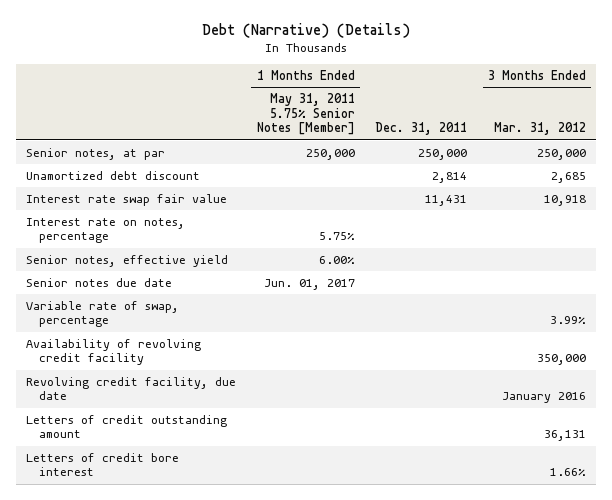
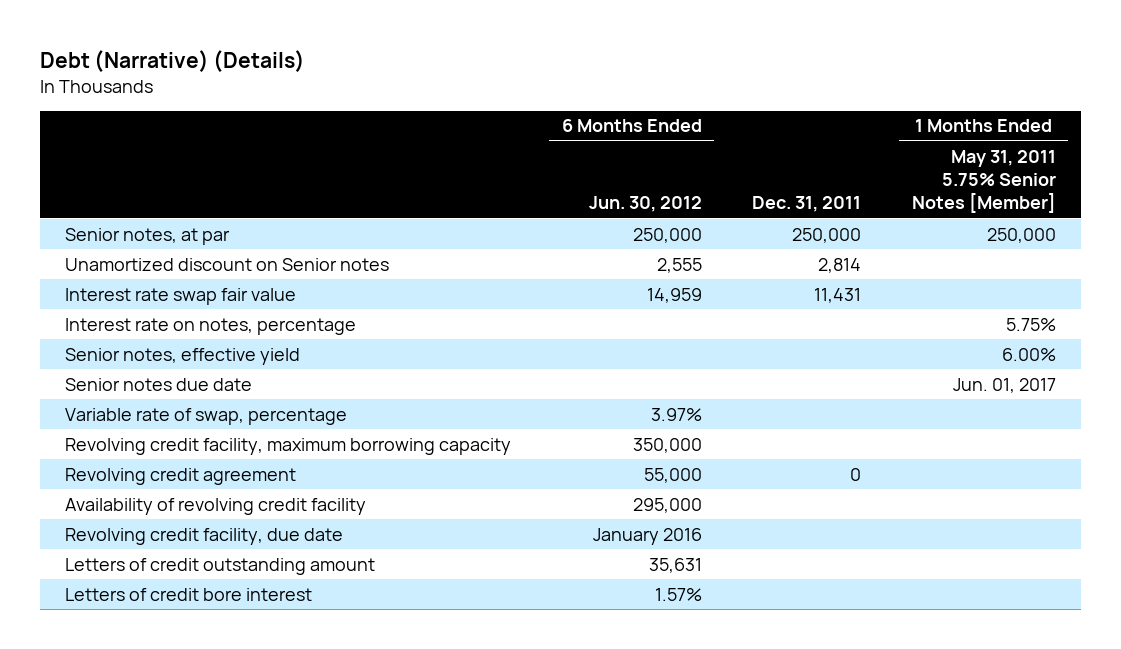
- | 1 Months Ended May 31, 2011 5.75% Senior Notes [Member] | Dec. 31, 2011 | 3 Months Ended Mar. 31, 2012
+ | 6 Months Ended Jun. 30, 2012 | Dec. 31, 2011 | 1 Months Ended May 31, 2011 5.75% Senior Notes [Member]
- Unamortized debt discount | | 2,814 | 2,685
+ Unamortized discount on Senior notes | 2,555 | 2,814 |
+ Revolving credit facility, maximum borrowing capacity | 350,000 | |
+ Revolving credit agreement | 55,000 | 0 |

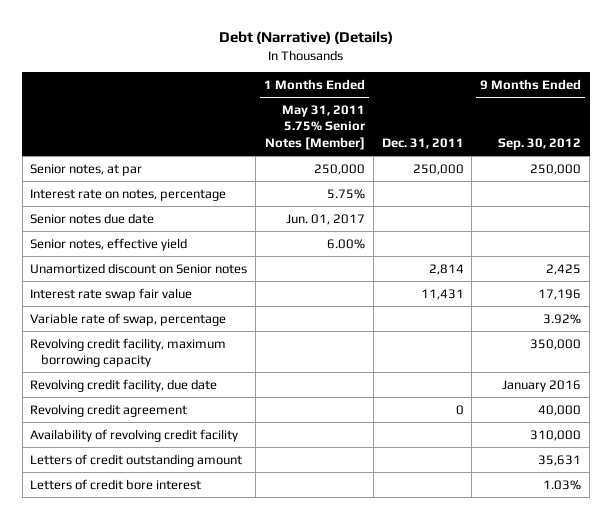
- | 6 Months Ended Jun. 30, 2012 | Dec. 31, 2011 | 1 Months Ended May 31, 2011 5.75% Senior Notes [Member]
+ | 1 Months Ended May 31, 2011 5.75% Senior Notes [Member] | Dec. 31, 2011 | 9 Months Ended Sep. 30, 2012
moved down: Senior notes, effective yield | 6.00% | |
moved down: Unamortized discount on Senior notes | | 2,814 | 2,425
moved down: Interest rate swap fair value | | 11,431 | 17,196
moved up: Revolving credit facility, due date | | | January 2016

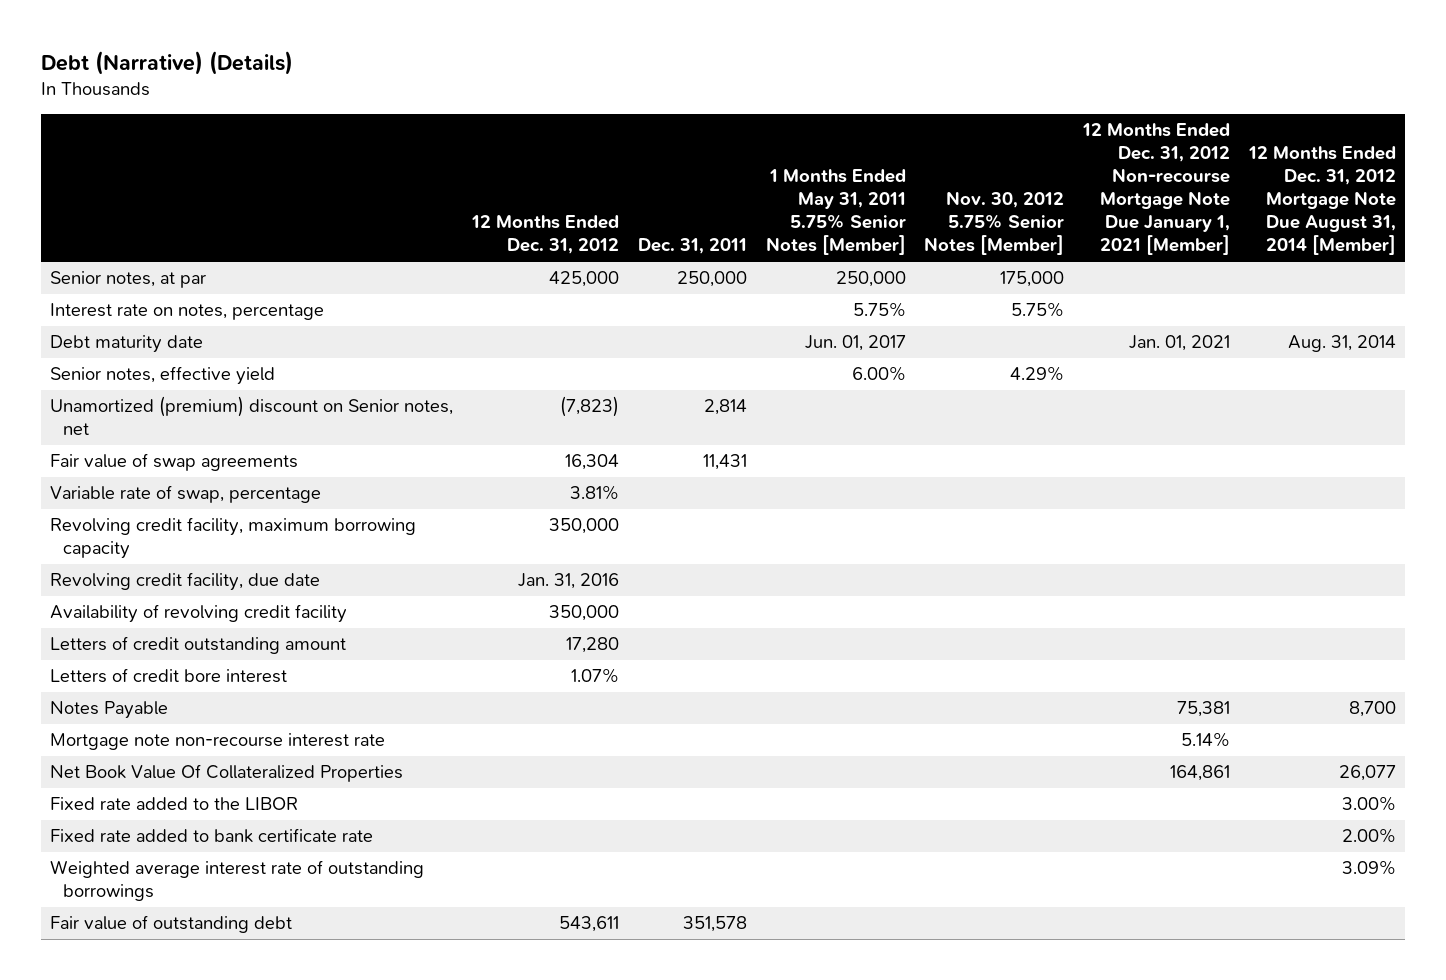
- | 1 Months Ended May 31, 2011 5.75% Senior Notes [Member] | Dec. 31, 2011 | 9 Months Ended Sep. 30, 2012
+ | 12 Months Ended Dec. 31, 2012 | Dec. 31, 2011 | 1 Months Ended May 31, 2011 5.75% Senior Notes [Member] | Nov. 30, 2012 5.75% Senior Notes [Member] | 12 Months Ended Dec. 31, 2012 Non-recourse Mortgage Note Due January 1, 2021 [Member] | 12 Months Ended Dec. 31, 2012 Mortgage Note Due August 31, 2014 [Member]
- Senior notes due date | Jun. 01, 2017 | |
+ Debt maturity date | | | Jun. 01, 2017 | | Jan. 01, 2021 | Aug. 31, 2014
- Unamortized discount on Senior notes | | 2,814 | 2,425
- Interest rate swap fair value | | 11,431 | 17,196
+ Unamortized (premium) discount on Senior notes, net | (7,823) | 2,814 | | | |
+ Fair value of swap agreements | 16,304 | 11,431 | | | |
- Revolving credit agreement | | 0 | 40,000
+ Notes Payable | | | | | 75,381 | 8,700
+ Mortgage note non-recourse interest rate | | | | | 5.14% |
+ Net Book Value Of Collateralized Properties | | | | | 164,861 | 26,077
+ Fixed rate added to the LIBOR | | | | | | 3.00%
+ Fixed rate added to bank certificate rate | | | | | | 2.00%
+ Weighted average interest rate of outstanding borrowings | | | | | | 3.09%
+ Fair value of outstanding debt | 543,611 | 351,578 | | | |

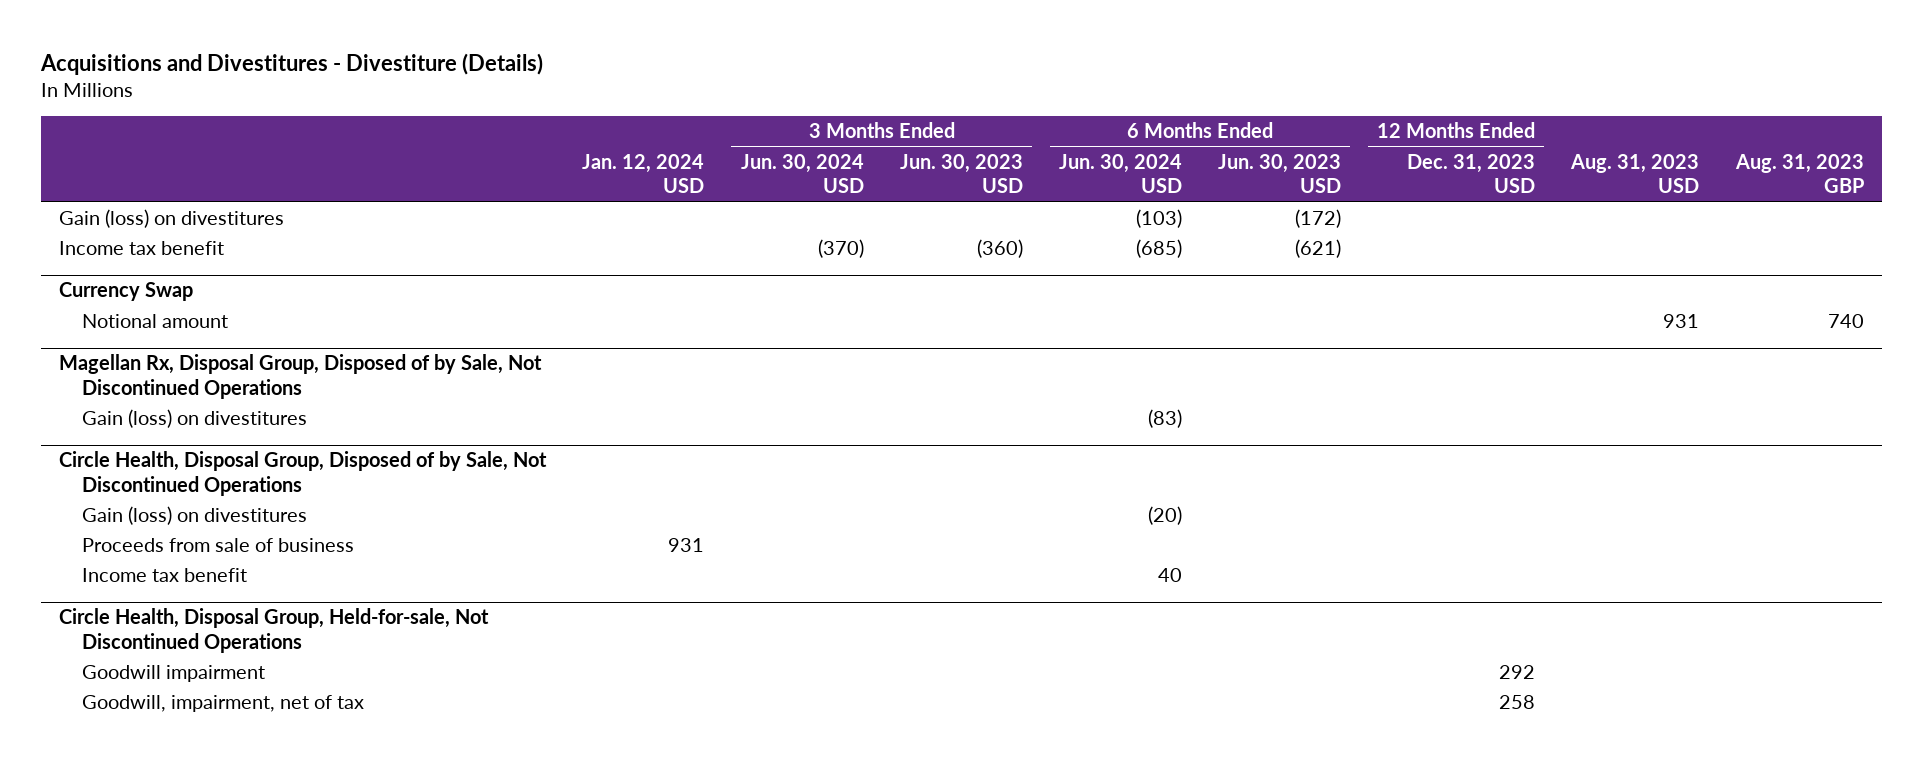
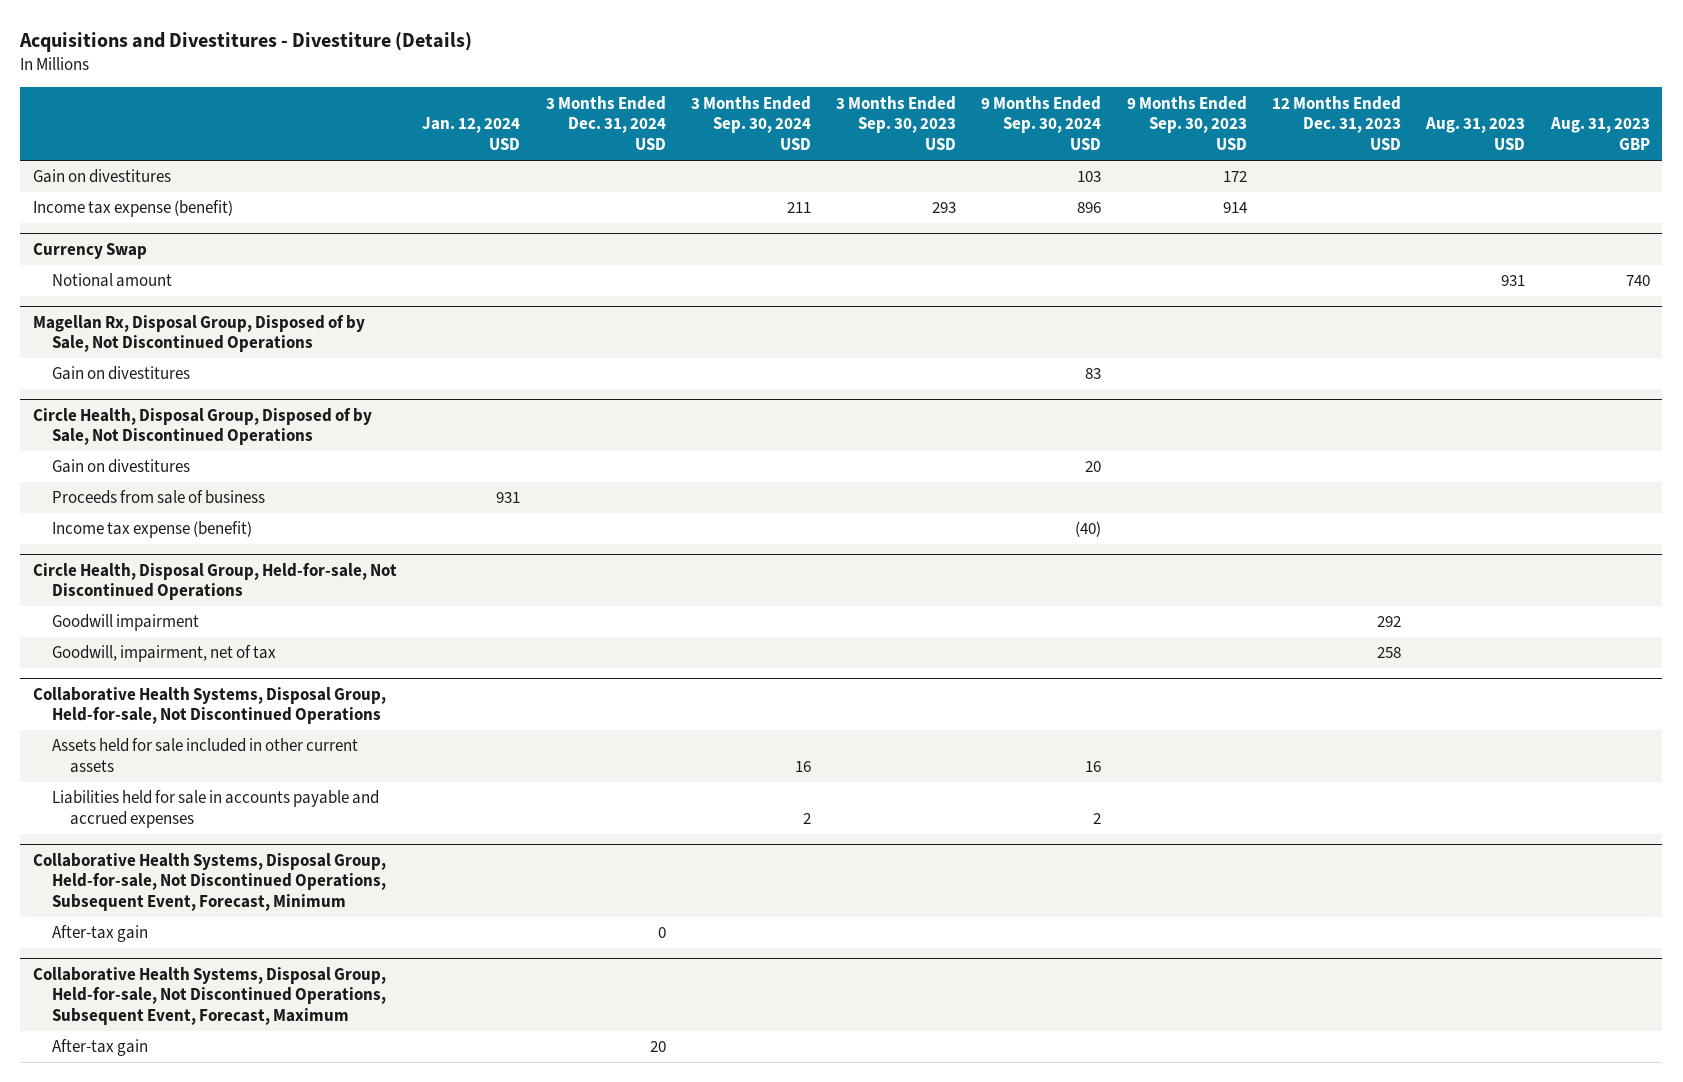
- | Jan. 12, 2024 USD | 3 Months Ended Jun. 30, 2024 USD | 3 Months Ended Jun. 30, 2023 USD | 6 Months Ended Jun. 30, 2024 USD | 6 Months Ended Jun. 30, 2023 USD | 12 Months Ended Dec. 31, 2023 USD | Aug. 31, 2023 USD | Aug. 31, 2023 GBP
+ | Jan. 12, 2024 USD | 3 Months Ended Dec. 31, 2024 USD | 3 Months Ended Sep. 30, 2024 USD | 3 Months Ended Sep. 30, 2023 USD | 9 Months Ended Sep. 30, 2024 USD | 9 Months Ended Sep. 30, 2023 USD | 12 Months Ended Dec. 31, 2023 USD | Aug. 31, 2023 USD | Aug. 31, 2023 GBP
- Gain (loss) on divestitures | | | | (103) | (172) | | |
- Income tax benefit | | (370) | (360) | (685) | (621) | | |
+ Gain on divestitures | | | | | 103 | 172 | | |
+ Income tax expense (benefit) | | | 211 | 293 | 896 | 914 | | |
@ Magellan Rx, Disposal Group, Disposed of by Sale, Not Discontinued Operations
- Gain (loss) on divestitures | | | | (83) | | | |
+ Gain on divestitures | | | | | 83 | | | |
@ Circle Health, Disposal Group, Disposed of by Sale, Not Discontinued Operations
- Gain (loss) on divestitures | | | | (20) | | | |
+ Gain on divestitures | | | | | 20 | | | |
- Income tax benefit | | | | 40 | | | |
+ Income tax expense (benefit) | | | | | (40) | | | |
+ Collaborative Health Systems, Disposal Group, Held-for-sale, Not Discontinued Operations
+ Assets held for sale included in other current assets | | | 16 | | 16 | | | |
+ Liabilities held for sale in accounts payable and accrued expenses | | | 2 | | 2 | | | |
+ Collaborative Health Systems, Disposal Group, Held-for-sale, Not Discontinued Operations, Subsequent Event, Forecast, Minimum
+ After-tax gain | | 0 | | | | | | |
+ Collaborative Health Systems, Disposal Group, Held-for-sale, Not Discontinued Operations, Subsequent Event, Forecast, Maximum
+ After-tax gain | | 20 | | | | | | |

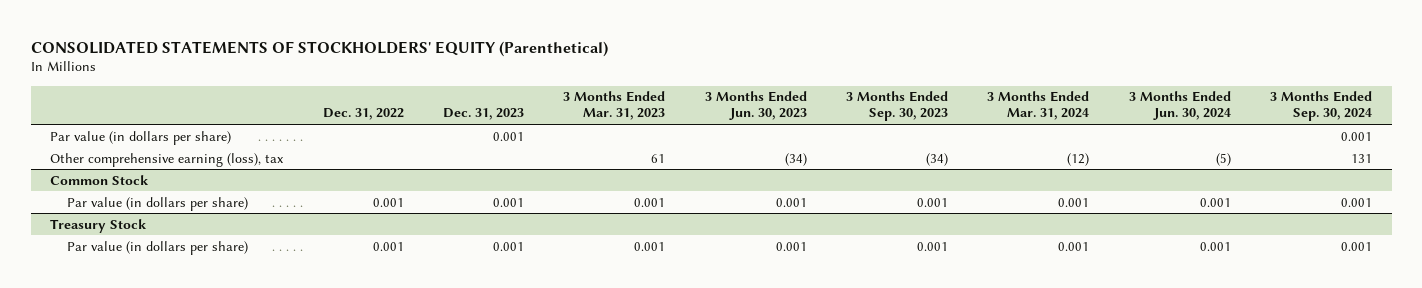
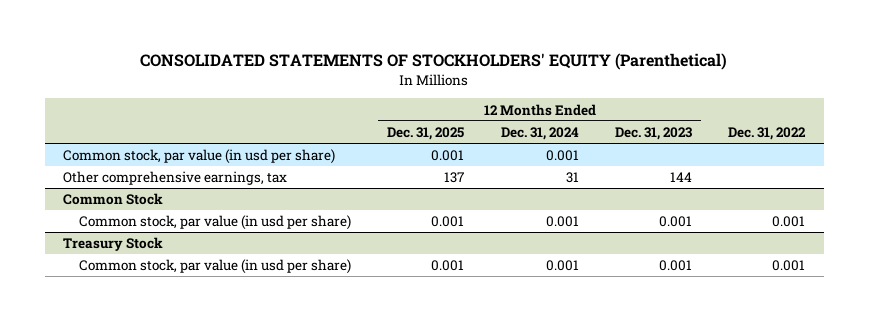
- | Dec. 31, 2022 | Dec. 31, 2023 | 3 Months Ended Mar. 31, 2023 | 3 Months Ended Jun. 30, 2023 | 3 Months Ended Sep. 30, 2023 | 3 Months Ended Mar. 31, 2024 | 3 Months Ended Jun. 30, 2024 | 3 Months Ended Sep. 30, 2024
+ | 12 Months Ended Dec. 31, 2025 | 12 Months Ended Dec. 31, 2024 | 12 Months Ended Dec. 31, 2023 | Dec. 31, 2022
- Par value (in dollars per share) | | 0.001 | | | | | | 0.001
- Other comprehensive earning (loss), tax | | | 61 | (34) | (34) | (12) | (5) | 131
+ Common stock, par value (in usd per share) | 0.001 | 0.001 | |
+ Other comprehensive earnings, tax | 137 | 31 | 144 |
@ Common Stock
- Par value (in dollars per share) | 0.001 | 0.001 | 0.001 | 0.001 | 0.001 | 0.001 | 0.001 | 0.001
+ Common stock, par value (in usd per share) | 0.001 | 0.001 | 0.001 | 0.001
@ Treasury Stock
- Par value (in dollars per share) | 0.001 | 0.001 | 0.001 | 0.001 | 0.001 | 0.001 | 0.001 | 0.001
+ Common stock, par value (in usd per share) | 0.001 | 0.001 | 0.001 | 0.001

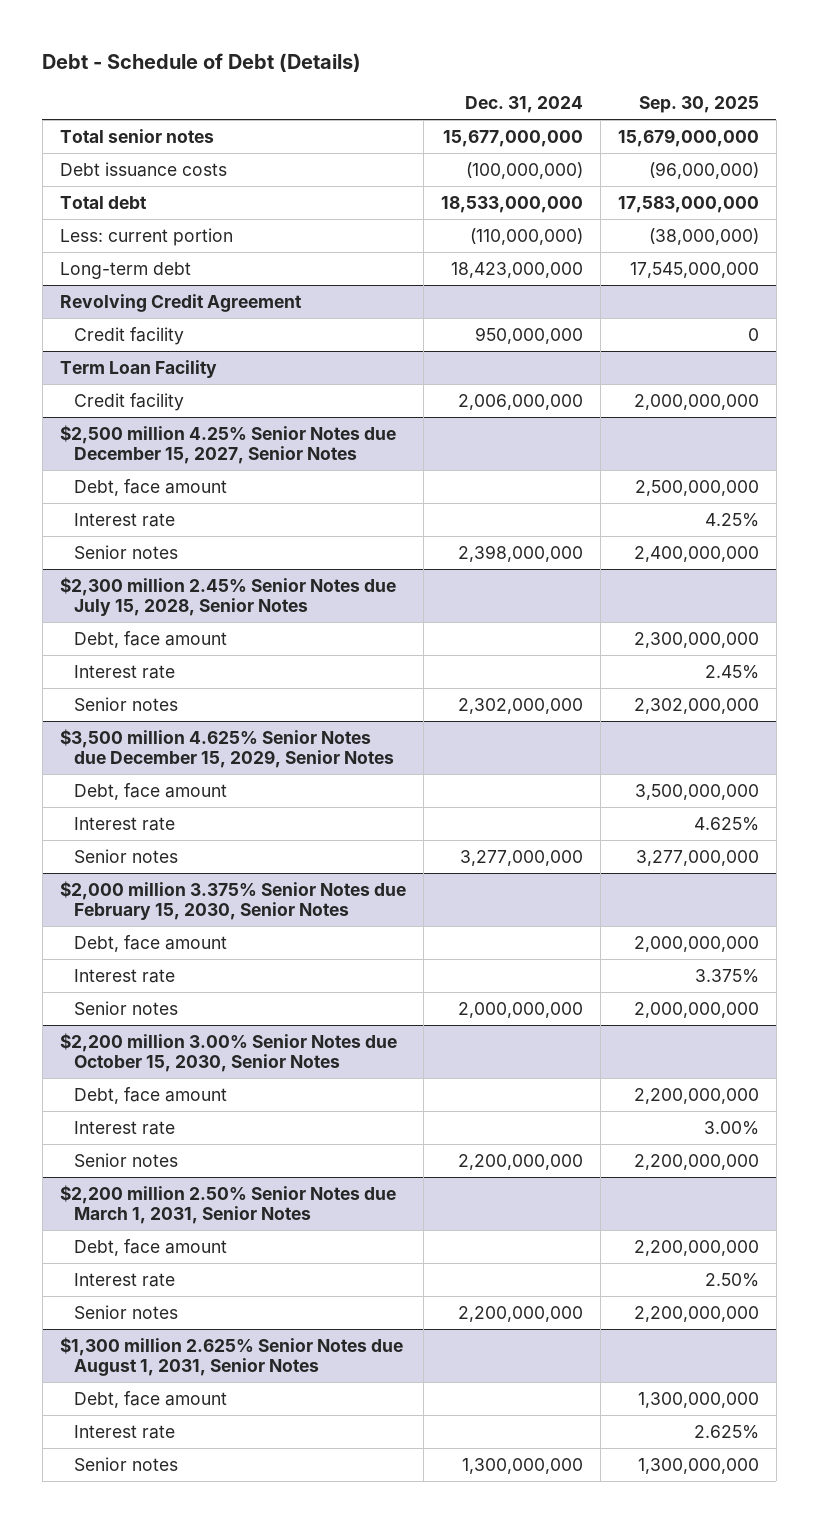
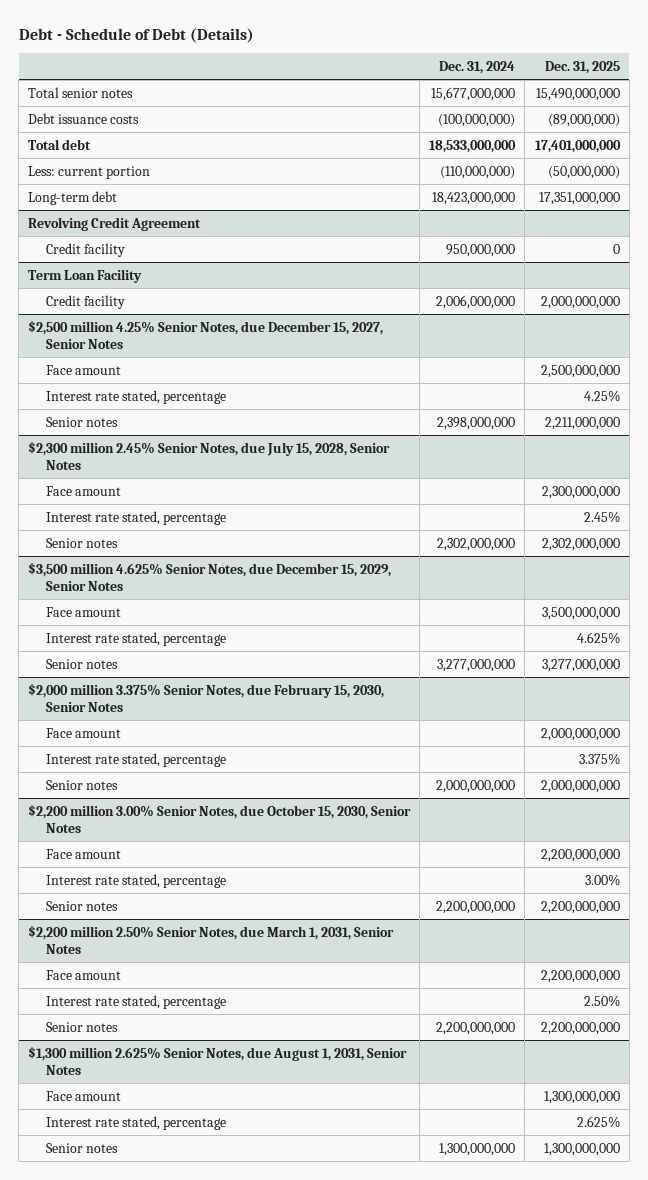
- | Dec. 31, 2024 | Sep. 30, 2025
+ | Dec. 31, 2024 | Dec. 31, 2025
- $2,500 million 4.25% Senior Notes due December 15, 2027, Senior Notes
- Debt, face amount | | 2,500,000,000
- Interest rate | | 4.25%
+ $2,500 million 4.25% Senior Notes, due December 15, 2027, Senior Notes
+ Face amount | | 2,500,000,000
+ Interest rate stated, percentage | | 4.25%
- $2,300 million 2.45% Senior Notes due July 15, 2028, Senior Notes
- Debt, face amount | | 2,300,000,000
- Interest rate | | 2.45%
+ $2,300 million 2.45% Senior Notes, due July 15, 2028, Senior Notes
+ Face amount | | 2,300,000,000
+ Interest rate stated, percentage | | 2.45%
- $3,500 million 4.625% Senior Notes due December 15, 2029, Senior Notes
- Debt, face amount | | 3,500,000,000
- Interest rate | | 4.625%
+ $3,500 million 4.625% Senior Notes, due December 15, 2029, Senior Notes
+ Face amount | | 3,500,000,000
+ Interest rate stated, percentage | | 4.625%
- $2,000 million 3.375% Senior Notes due February 15, 2030, Senior Notes
- Debt, face amount | | 2,000,000,000
- Interest rate | | 3.375%
+ $2,000 million 3.375% Senior Notes, due February 15, 2030, Senior Notes
+ Face amount | | 2,000,000,000
+ Interest rate stated, percentage | | 3.375%
- $2,200 million 3.00% Senior Notes due October 15, 2030, Senior Notes
- Debt, face amount | | 2,200,000,000
- Interest rate | | 3.00%
+ $2,200 million 3.00% Senior Notes, due October 15, 2030, Senior Notes
+ Face amount | | 2,200,000,000
+ Interest rate stated, percentage | | 3.00%
- $2,200 million 2.50% Senior Notes due March 1, 2031, Senior Notes
- Debt, face amount | | 2,200,000,000
- Interest rate | | 2.50%
+ $2,200 million 2.50% Senior Notes, due March 1, 2031, Senior Notes
+ Face amount | | 2,200,000,000
+ Interest rate stated, percentage | | 2.50%
- $1,300 million 2.625% Senior Notes due August 1, 2031, Senior Notes
- Debt, face amount | | 1,300,000,000
- Interest rate | | 2.625%
+ $1,300 million 2.625% Senior Notes, due August 1, 2031, Senior Notes
+ Face amount | | 1,300,000,000
+ Interest rate stated, percentage | | 2.625%

